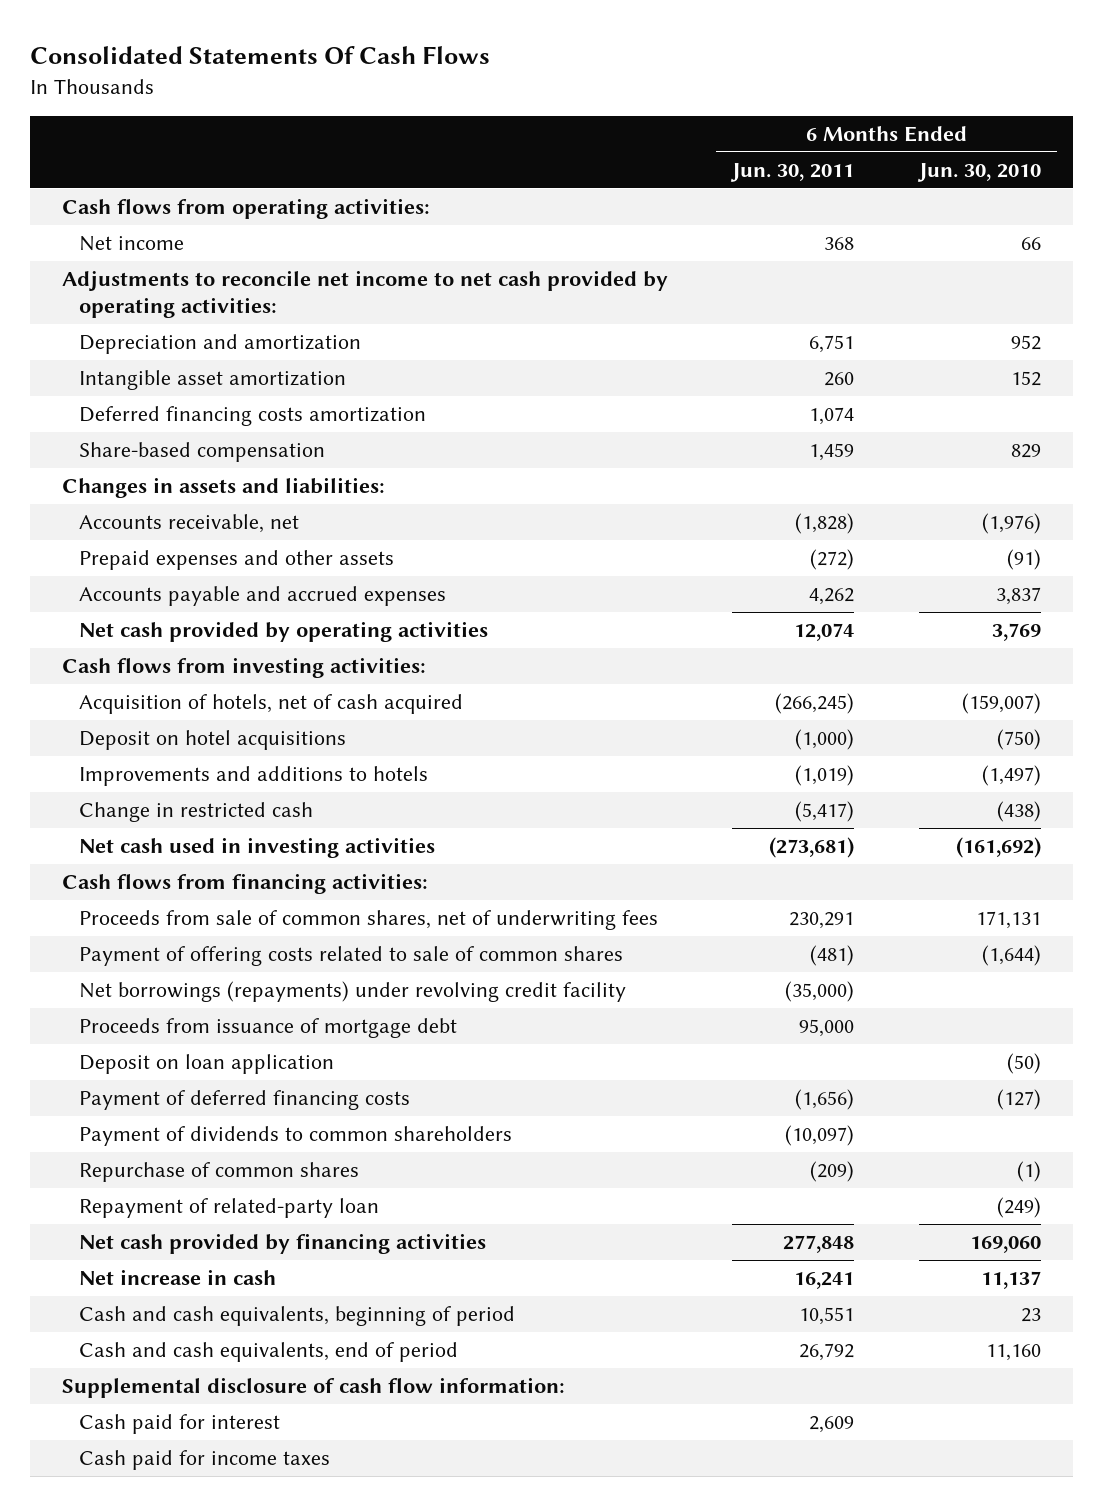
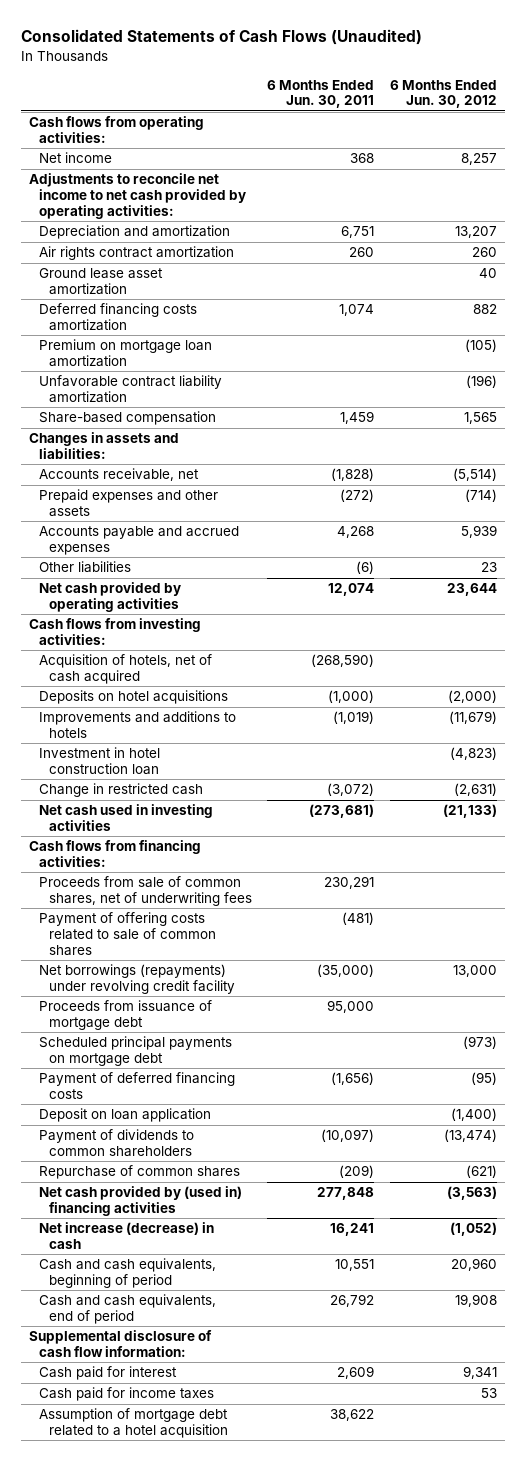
- Consolidated Statements Of Cash Flows
+ Consolidated Statements of Cash Flows (Unaudited)
- | 6 Months Ended Jun. 30, 2011 | 6 Months Ended Jun. 30, 2010
+ | 6 Months Ended Jun. 30, 2011 | 6 Months Ended Jun. 30, 2012
- Intangible asset amortization | 260 | 152
+ Air rights contract amortization | 260 | 260
+ Ground lease asset amortization | | 40
+ Premium on mortgage loan amortization | | (105)
+ Unfavorable contract liability amortization | | (196)
- Accounts payable and accrued expenses | 4,262 | 3,837
+ Accounts payable and accrued expenses | 4,268 | 5,939
+ Other liabilities | (6) | 23
- Acquisition of hotels, net of cash acquired | (266,245) | (159,007)
- Deposit on hotel acquisitions | (1,000) | (750)
+ Acquisition of hotels, net of cash acquired | (268,590) |
+ Deposits on hotel acquisitions | (1,000) | (2,000)
- Change in restricted cash | (5,417) | (438)
+ Investment in hotel construction loan | | (4,823)
+ Change in restricted cash | (3,072) | (2,631)
+ Scheduled principal payments on mortgage debt | | (973)
moved down: Deposit on loan application | | (1,400)
- Repayment of related-party loan | | (249)
- Net cash provided by financing activities | 277,848 | 169,060
- Net increase in cash | 16,241 | 11,137
+ Net cash provided by (used in) financing activities | 277,848 | (3,563)
+ Net increase (decrease) in cash | 16,241 | (1,052)
+ Assumption of mortgage debt related to a hotel acquisition | 38,622 |

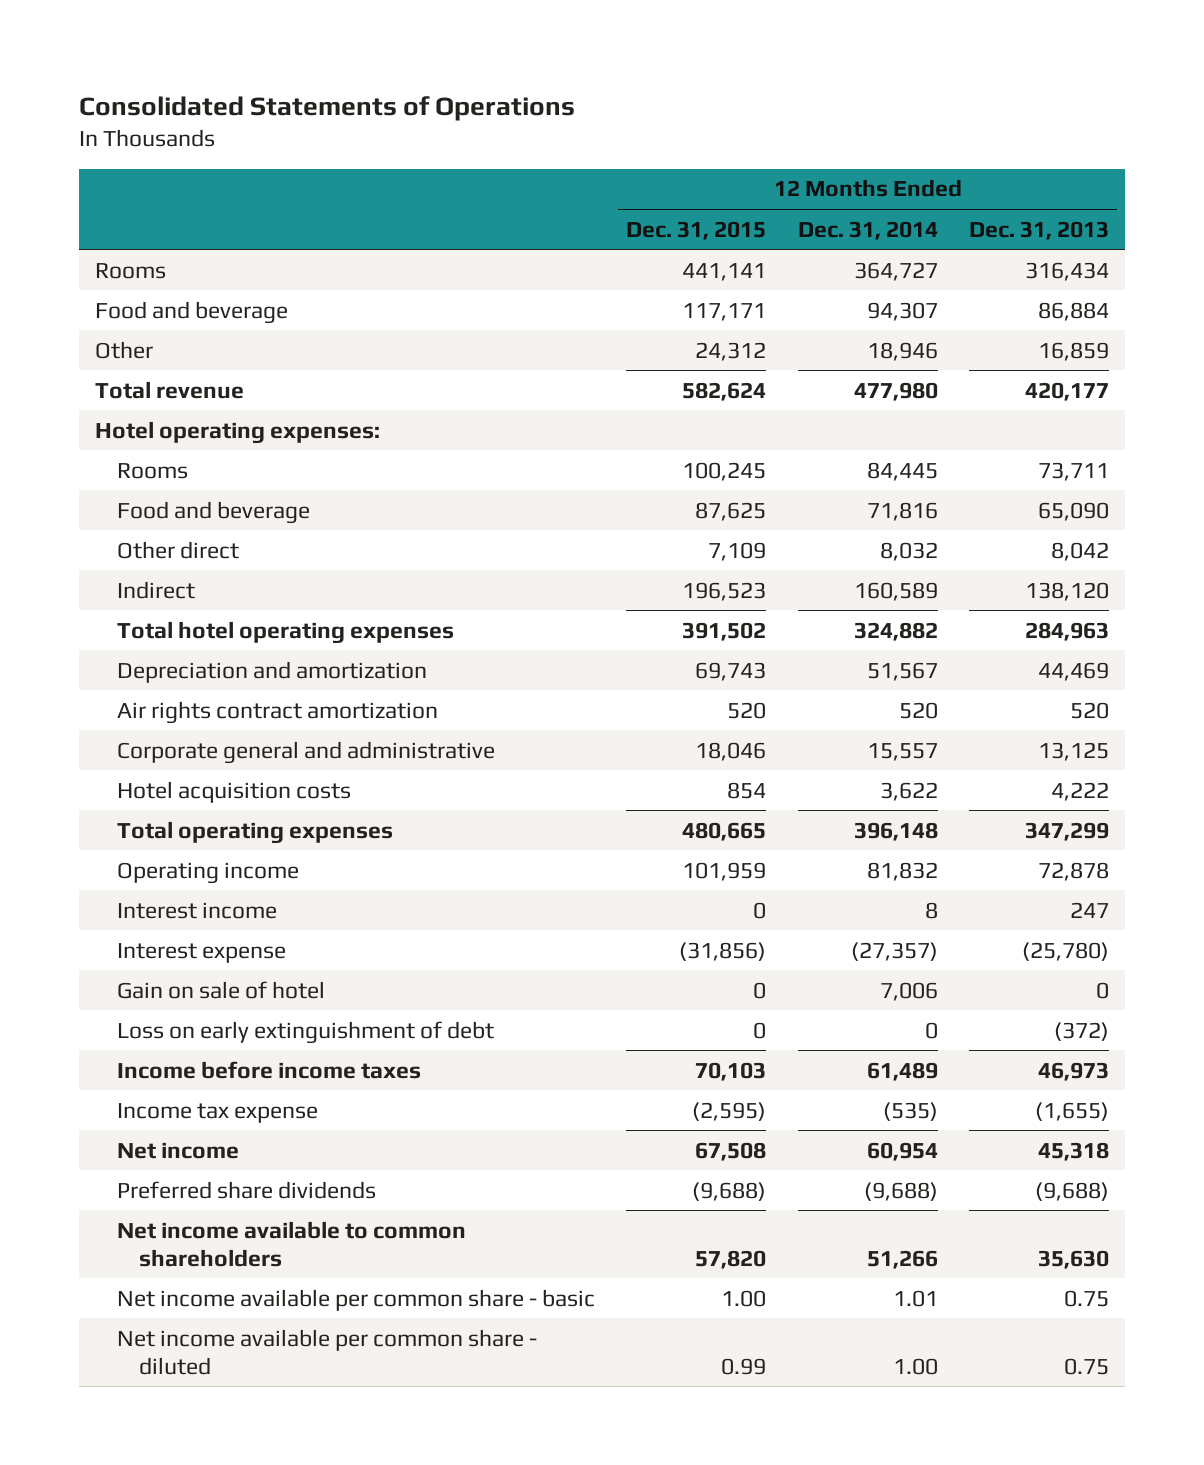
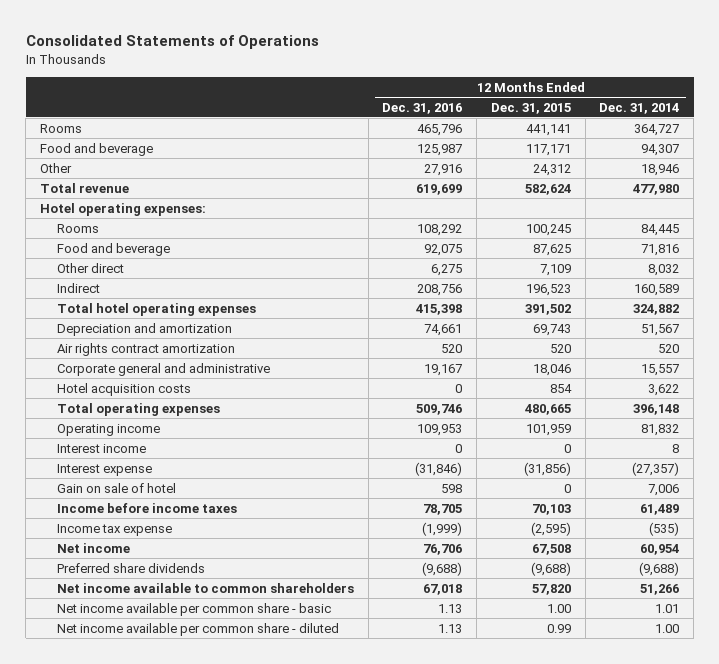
- | 12 Months Ended Dec. 31, 2015 | 12 Months Ended Dec. 31, 2014 | 12 Months Ended Dec. 31, 2013
+ | 12 Months Ended Dec. 31, 2016 | 12 Months Ended Dec. 31, 2015 | 12 Months Ended Dec. 31, 2014
- Loss on early extinguishment of debt | 0 | 0 | (372)

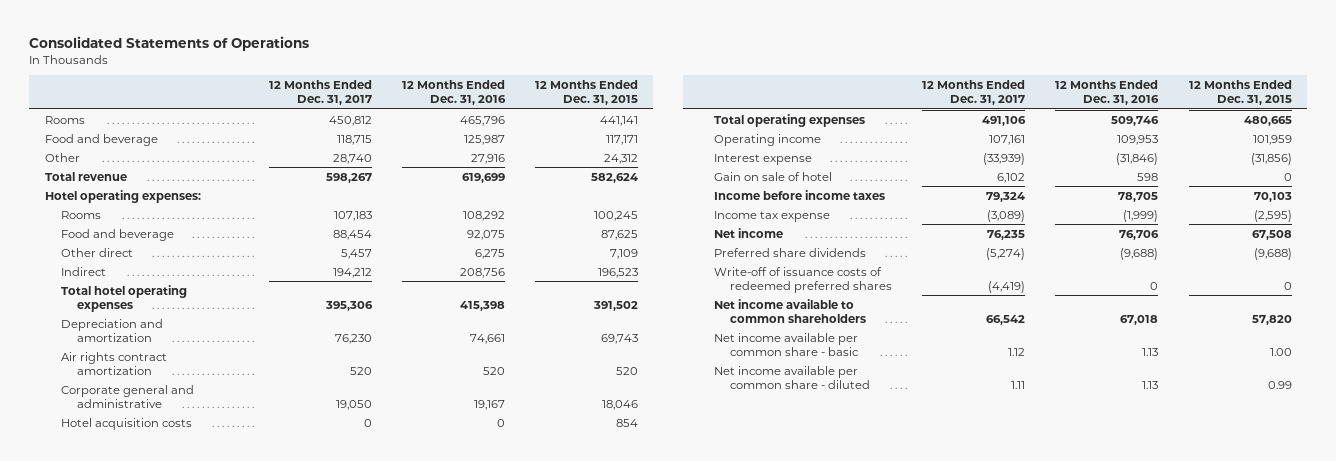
- | 12 Months Ended Dec. 31, 2016 | 12 Months Ended Dec. 31, 2015 | 12 Months Ended Dec. 31, 2014
+ | 12 Months Ended Dec. 31, 2017 | 12 Months Ended Dec. 31, 2016 | 12 Months Ended Dec. 31, 2015
- Interest income | 0 | 0 | 8
+ Write-off of issuance costs of redeemed preferred shares | (4,419) | 0 | 0

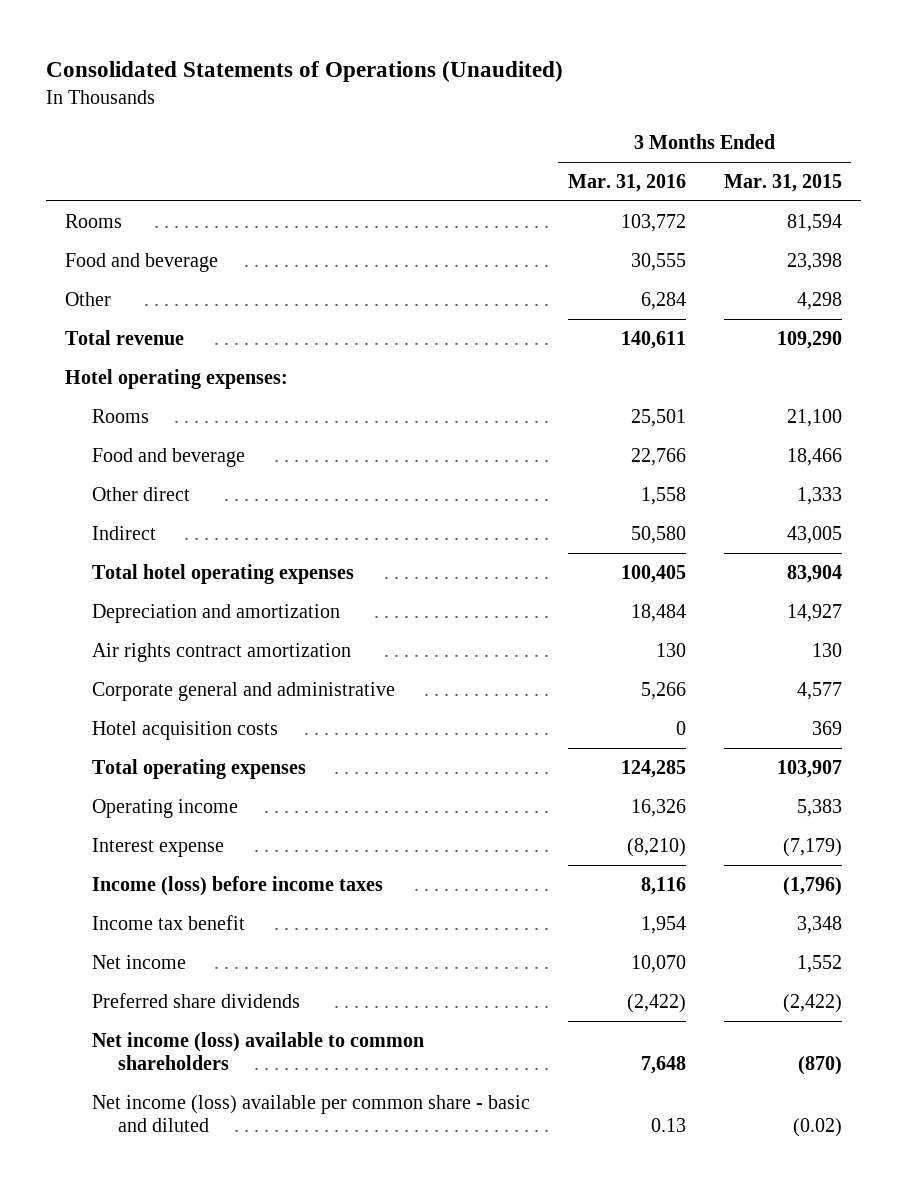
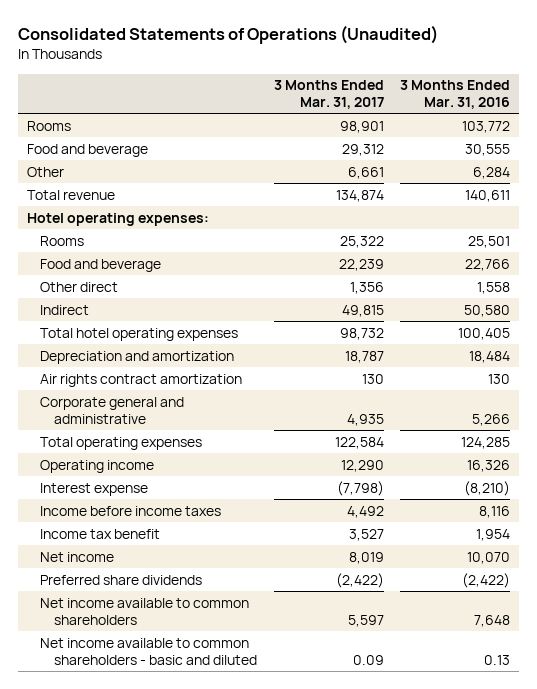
- | 3 Months Ended Mar. 31, 2016 | 3 Months Ended Mar. 31, 2015
+ | 3 Months Ended Mar. 31, 2017 | 3 Months Ended Mar. 31, 2016
- Hotel acquisition costs | 0 | 369
- Income (loss) before income taxes | 8,116 | (1,796)
+ Income before income taxes | 4,492 | 8,116
- Net income (loss) available to common shareholders | 7,648 | (870)
- Net income (loss) available per common share - basic and diluted | 0.13 | (0.02)
+ Net income available to common shareholders | 5,597 | 7,648
+ Net income available to common shareholders - basic and diluted | 0.09 | 0.13

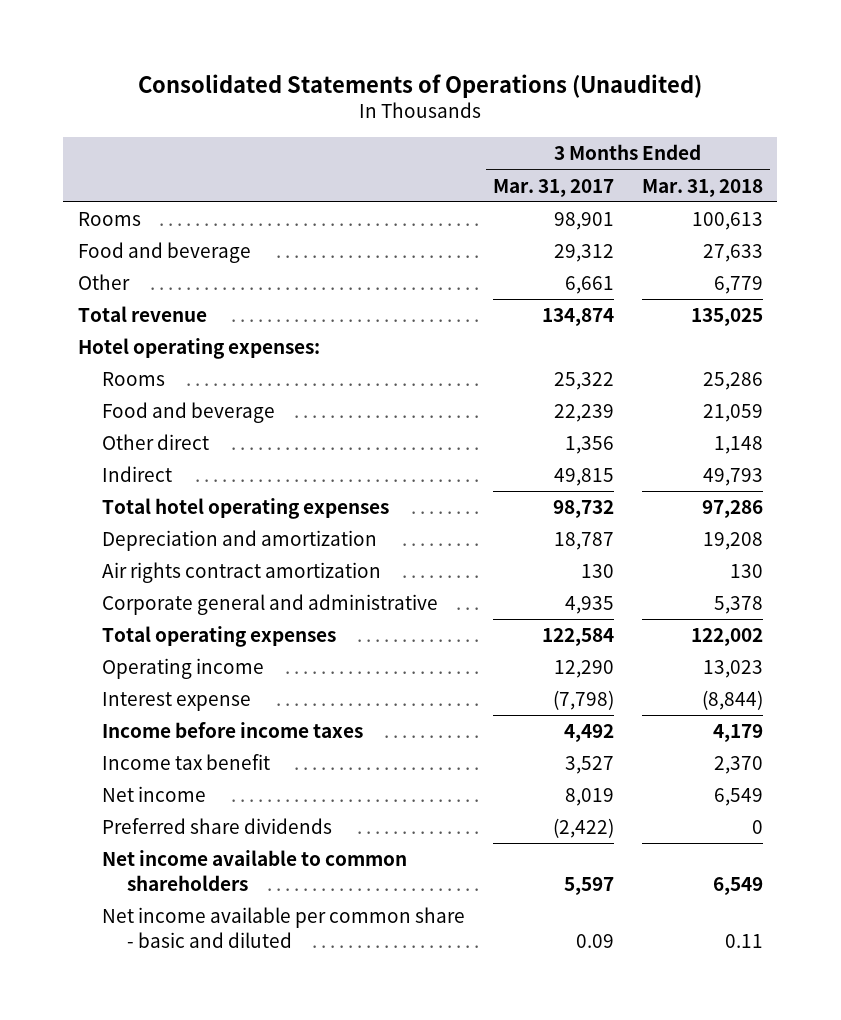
- | 3 Months Ended Mar. 31, 2017 | 3 Months Ended Mar. 31, 2016
+ | 3 Months Ended Mar. 31, 2017 | 3 Months Ended Mar. 31, 2018
- Net income available to common shareholders - basic and diluted | 0.09 | 0.13
+ Net income available per common share - basic and diluted | 0.09 | 0.11

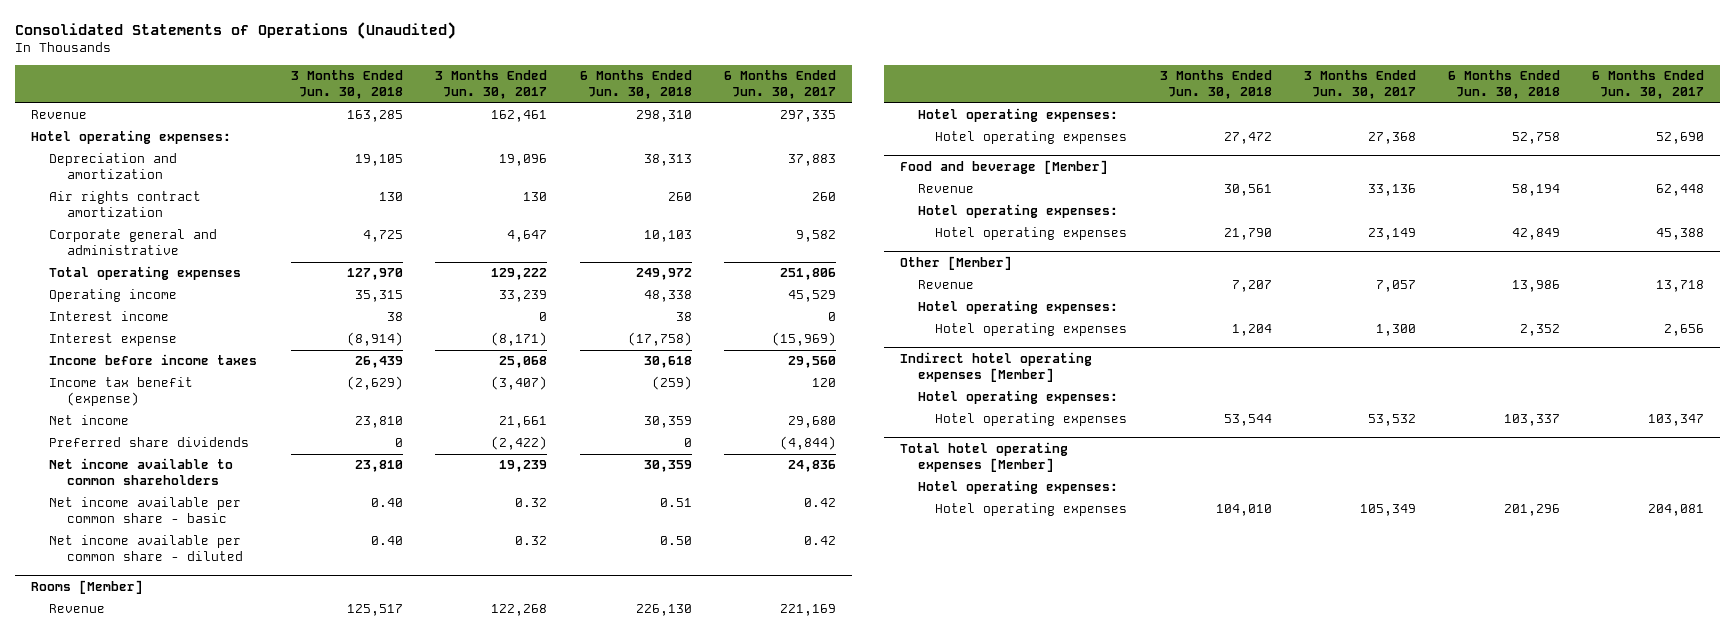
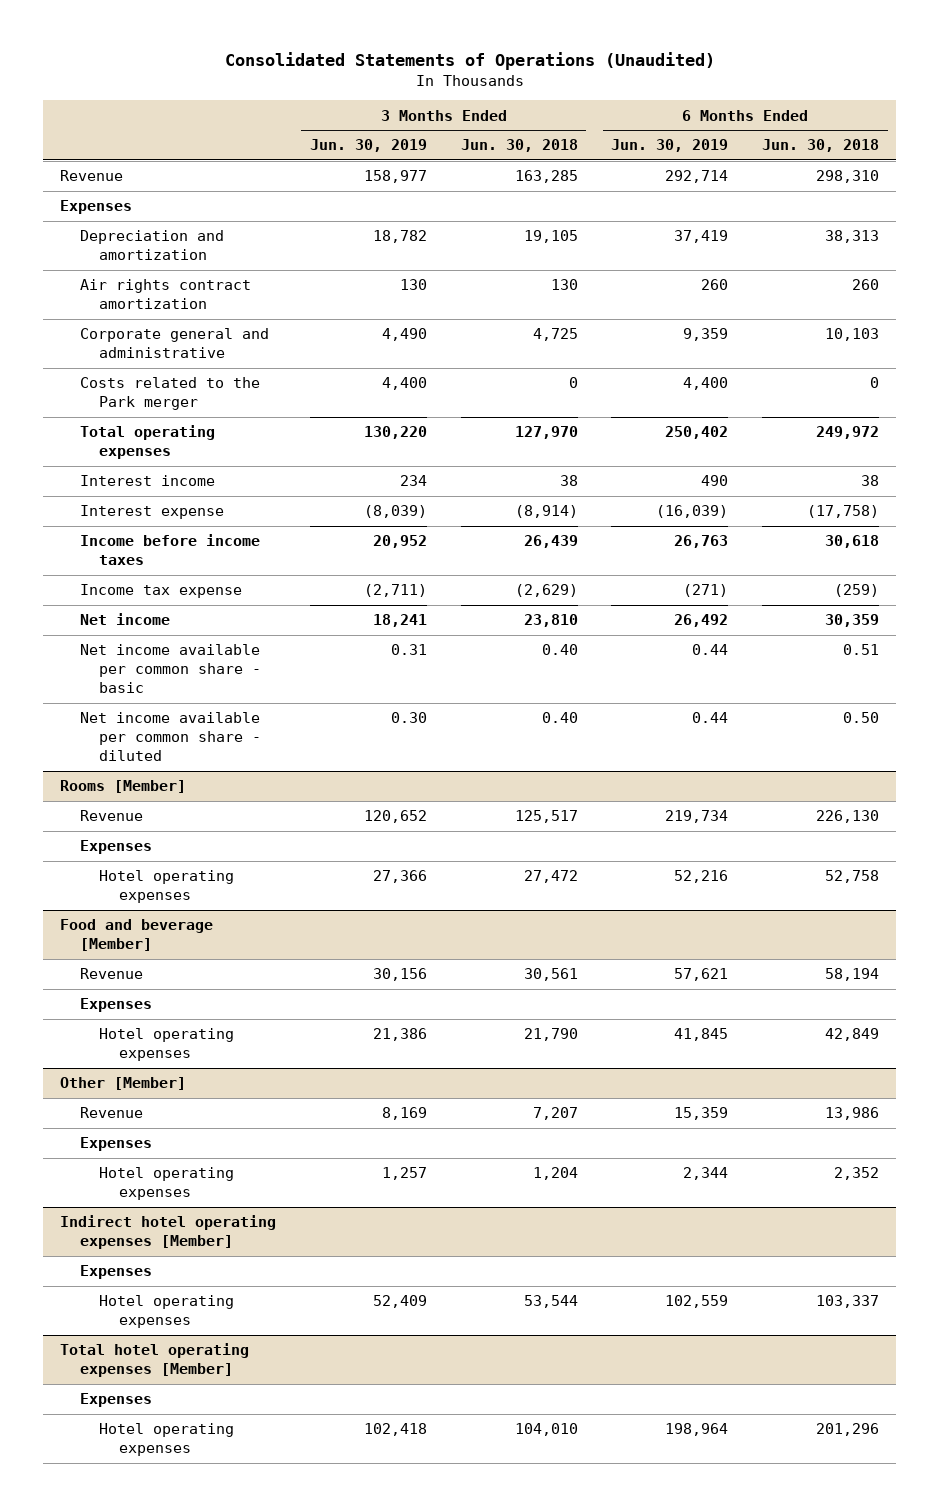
- | 3 Months Ended Jun. 30, 2018 | 3 Months Ended Jun. 30, 2017 | 6 Months Ended Jun. 30, 2018 | 6 Months Ended Jun. 30, 2017
+ | 3 Months Ended Jun. 30, 2019 | 3 Months Ended Jun. 30, 2018 | 6 Months Ended Jun. 30, 2019 | 6 Months Ended Jun. 30, 2018
- Hotel operating expenses:
+ Expenses
+ Costs related to the Park merger | 4,400 | 0 | 4,400 | 0
- Operating income | 35,315 | 33,239 | 48,338 | 45,529
- Income tax benefit (expense) | (2,629) | (3,407) | (259) | 120
+ Income tax expense | (2,711) | (2,629) | (271) | (259)
- Preferred share dividends | 0 | (2,422) | 0 | (4,844)
- Net income available to common shareholders | 23,810 | 19,239 | 30,359 | 24,836
@ Rooms [Member]
- Hotel operating expenses:
+ Expenses
@ Food and beverage [Member]
- Hotel operating expenses:
+ Expenses
@ Other [Member]
- Hotel operating expenses:
+ Expenses
@ Indirect hotel operating expenses [Member]
- Hotel operating expenses:
+ Expenses
@ Total hotel operating expenses [Member]
- Hotel operating expenses:
+ Expenses

